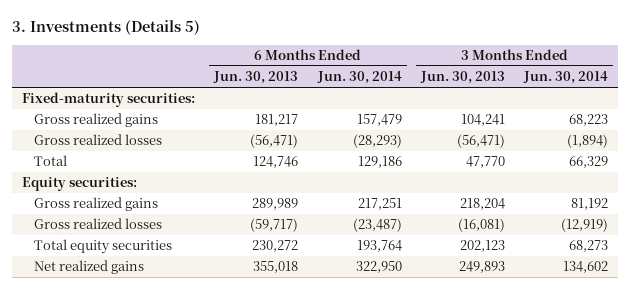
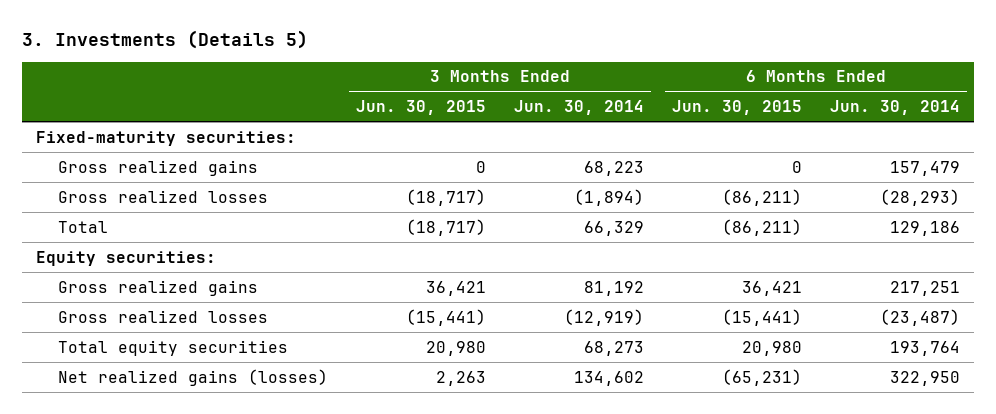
- | 6 Months Ended Jun. 30, 2013 | 6 Months Ended Jun. 30, 2014 | 3 Months Ended Jun. 30, 2013 | 3 Months Ended Jun. 30, 2014
+ | 3 Months Ended Jun. 30, 2015 | 3 Months Ended Jun. 30, 2014 | 6 Months Ended Jun. 30, 2015 | 6 Months Ended Jun. 30, 2014
- Net realized gains | 355,018 | 322,950 | 249,893 | 134,602
+ Net realized gains (losses) | 2,263 | 134,602 | (65,231) | 322,950

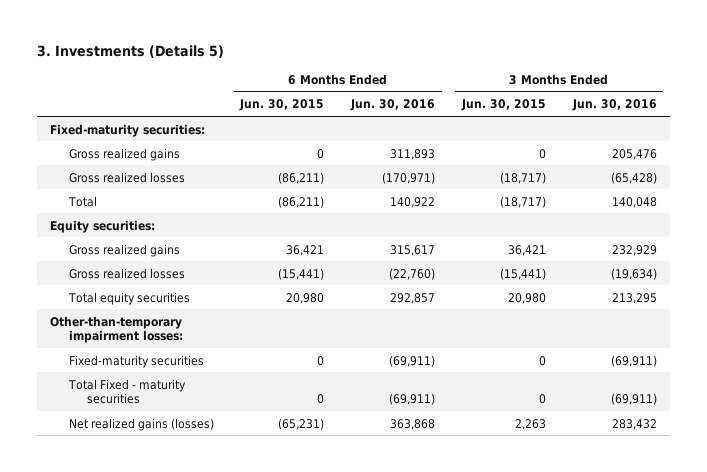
- | 3 Months Ended Jun. 30, 2015 | 3 Months Ended Jun. 30, 2014 | 6 Months Ended Jun. 30, 2015 | 6 Months Ended Jun. 30, 2014
+ | 6 Months Ended Jun. 30, 2015 | 6 Months Ended Jun. 30, 2016 | 3 Months Ended Jun. 30, 2015 | 3 Months Ended Jun. 30, 2016
+ Other-than-temporary impairment losses:
+ Fixed-maturity securities | 0 | (69,911) | 0 | (69,911)
+ Total Fixed - maturity securities | 0 | (69,911) | 0 | (69,911)

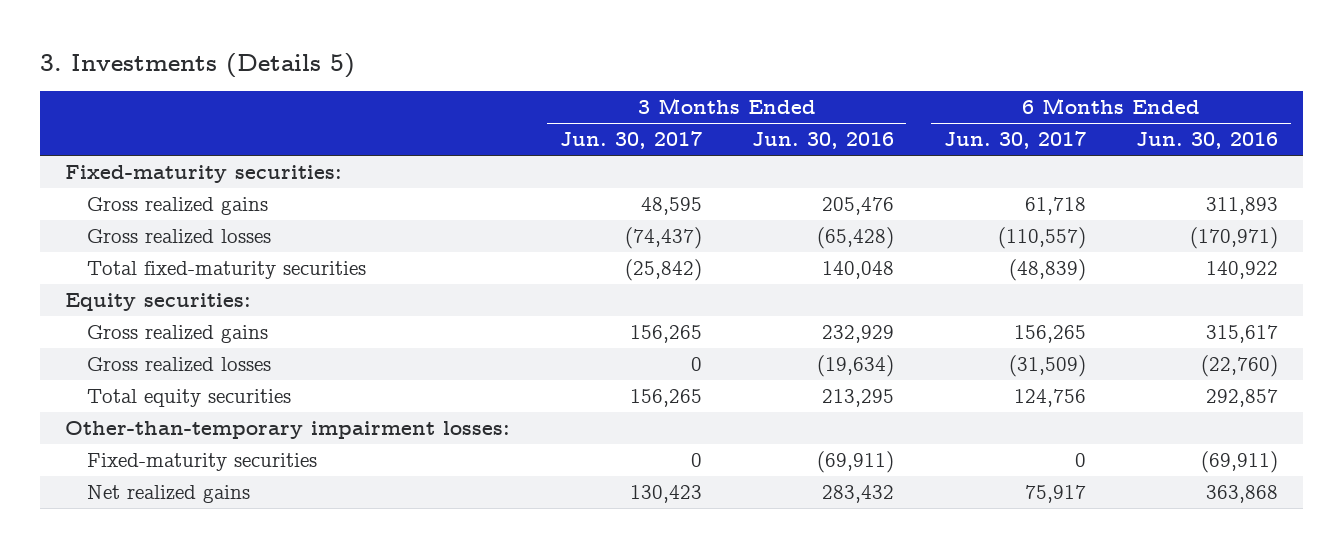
- | 6 Months Ended Jun. 30, 2015 | 6 Months Ended Jun. 30, 2016 | 3 Months Ended Jun. 30, 2015 | 3 Months Ended Jun. 30, 2016
+ | 3 Months Ended Jun. 30, 2017 | 3 Months Ended Jun. 30, 2016 | 6 Months Ended Jun. 30, 2017 | 6 Months Ended Jun. 30, 2016
- Total | (86,211) | 140,922 | (18,717) | 140,048
+ Total fixed-maturity securities | (25,842) | 140,048 | (48,839) | 140,922
- Total Fixed - maturity securities | 0 | (69,911) | 0 | (69,911)
- Net realized gains (losses) | (65,231) | 363,868 | 2,263 | 283,432
+ Net realized gains | 130,423 | 283,432 | 75,917 | 363,868

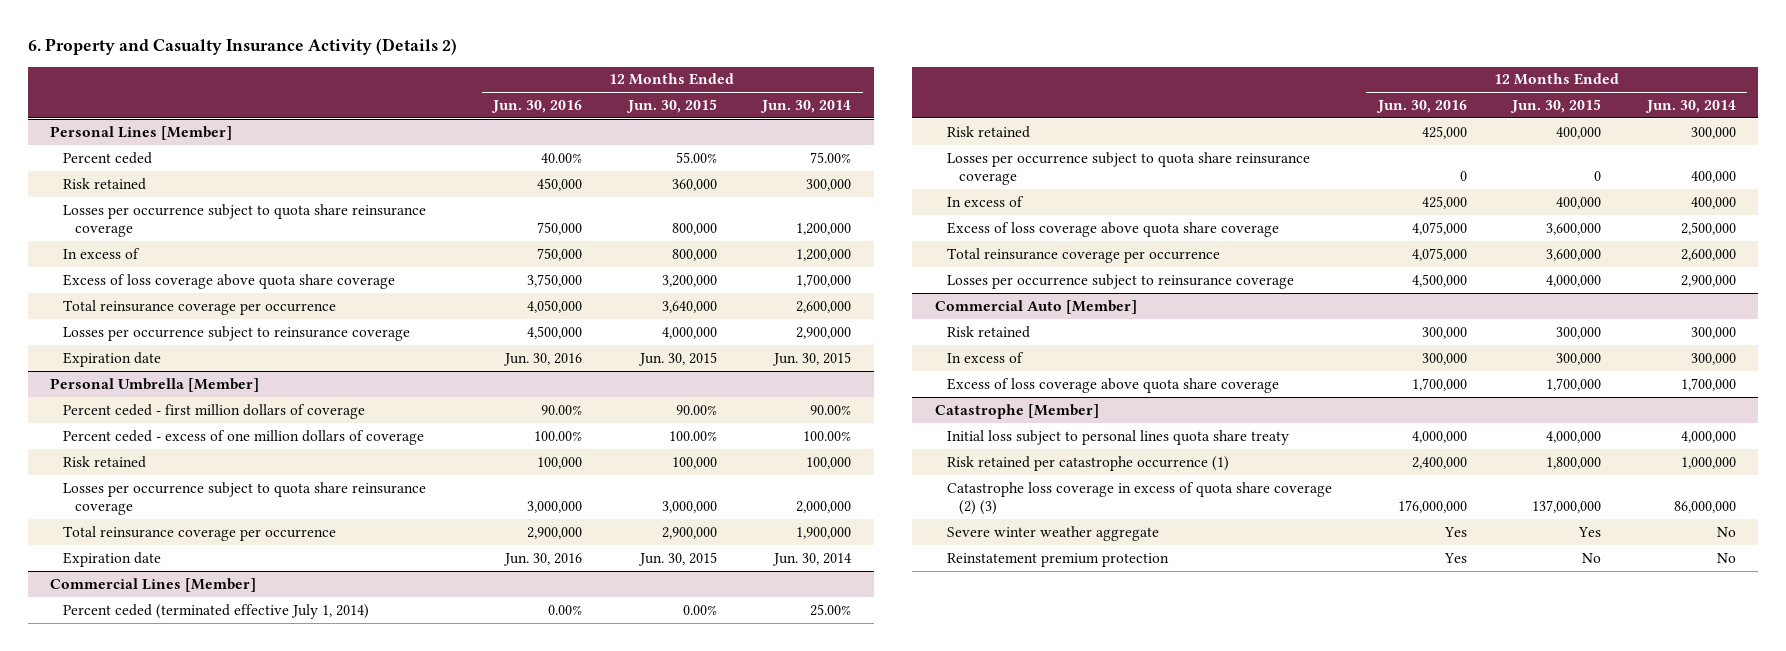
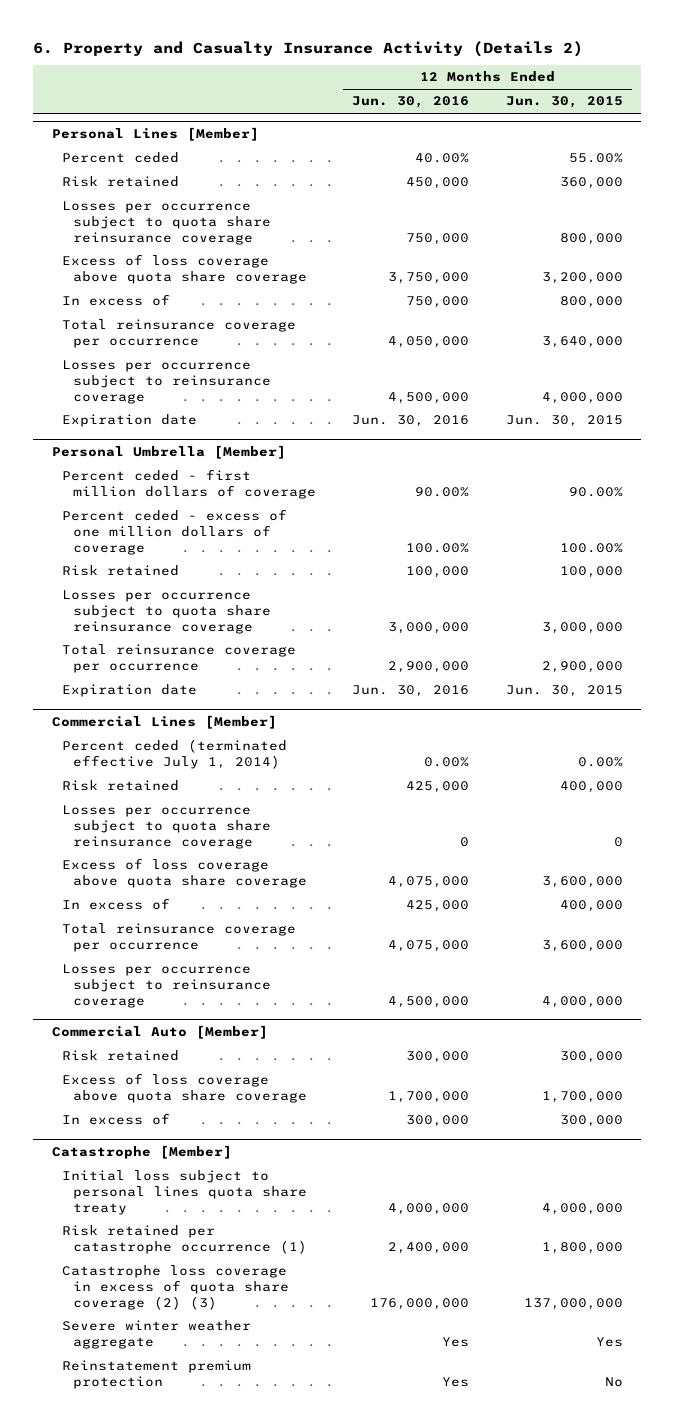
- | 12 Months Ended Jun. 30, 2016 | 12 Months Ended Jun. 30, 2015 | 12 Months Ended Jun. 30, 2014
+ | 12 Months Ended Jun. 30, 2016 | 12 Months Ended Jun. 30, 2015
@ Personal Lines [Member]
moved down: In excess of | 750,000 | 800,000
@ Commercial Lines [Member]
moved down: In excess of | 425,000 | 400,000
@ Commercial Auto [Member]
moved down: In excess of | 300,000 | 300,000

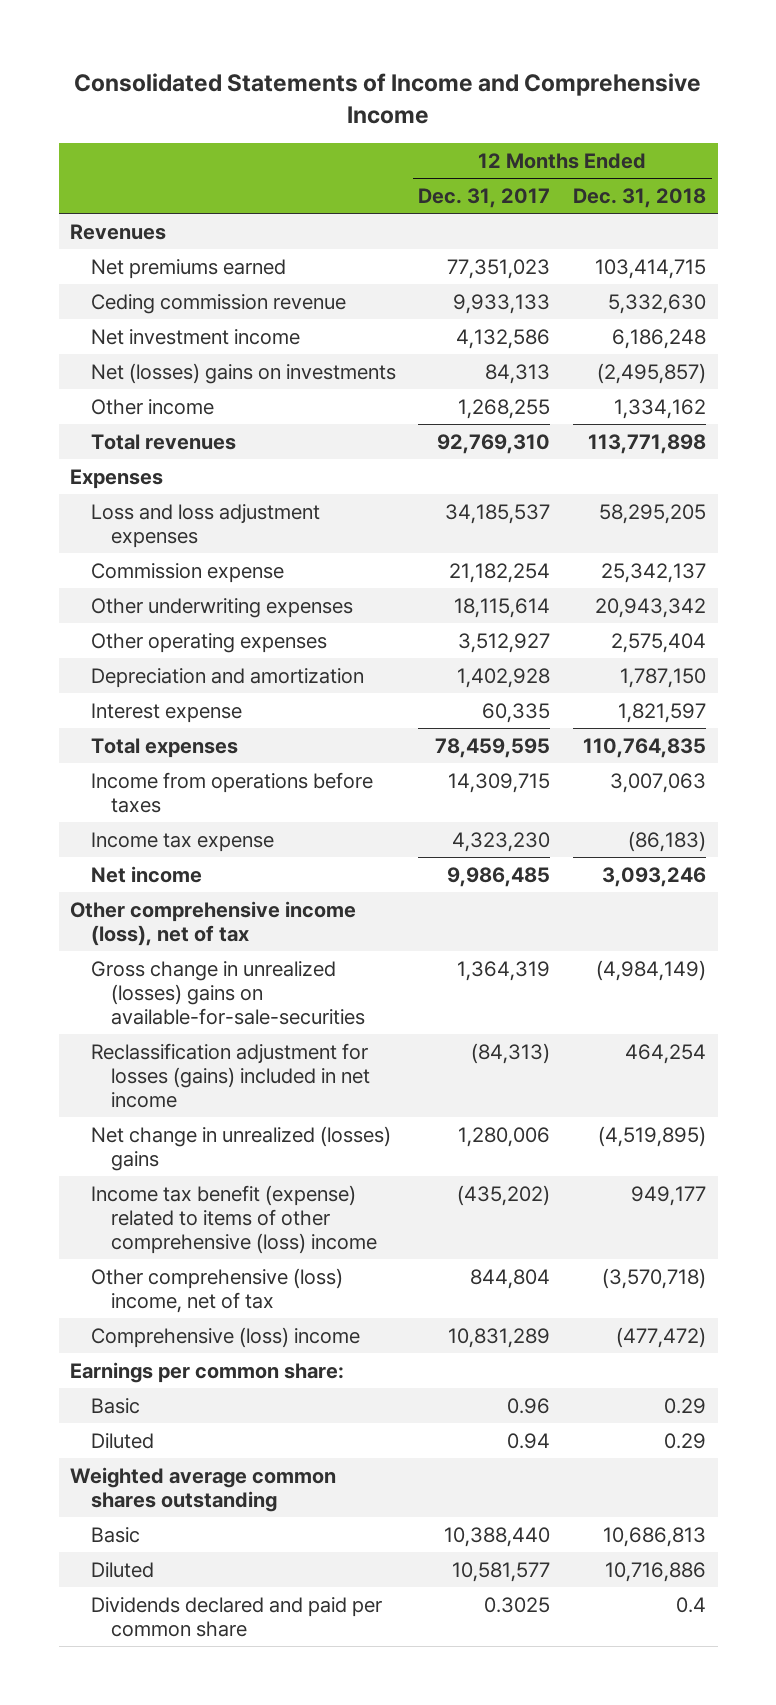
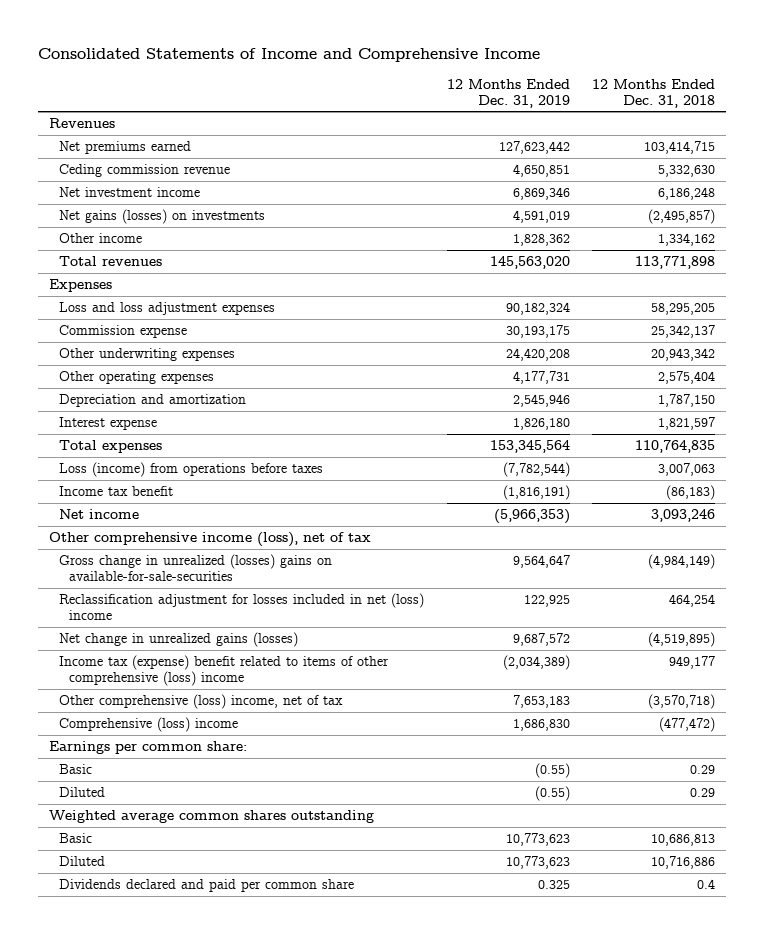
- | 12 Months Ended Dec. 31, 2017 | 12 Months Ended Dec. 31, 2018
+ | 12 Months Ended Dec. 31, 2019 | 12 Months Ended Dec. 31, 2018
- Net (losses) gains on investments | 84,313 | (2,495,857)
+ Net gains (losses) on investments | 4,591,019 | (2,495,857)
- Income from operations before taxes | 14,309,715 | 3,007,063
- Income tax expense | 4,323,230 | (86,183)
+ Loss (income) from operations before taxes | (7,782,544) | 3,007,063
+ Income tax benefit | (1,816,191) | (86,183)
- Reclassification adjustment for losses (gains) included in net income | (84,313) | 464,254
- Net change in unrealized (losses) gains | 1,280,006 | (4,519,895)
- Income tax benefit (expense) related to items of other comprehensive (loss) income | (435,202) | 949,177
+ Reclassification adjustment for losses included in net (loss) income | 122,925 | 464,254
+ Net change in unrealized gains (losses) | 9,687,572 | (4,519,895)
+ Income tax (expense) benefit related to items of other comprehensive (loss) income | (2,034,389) | 949,177

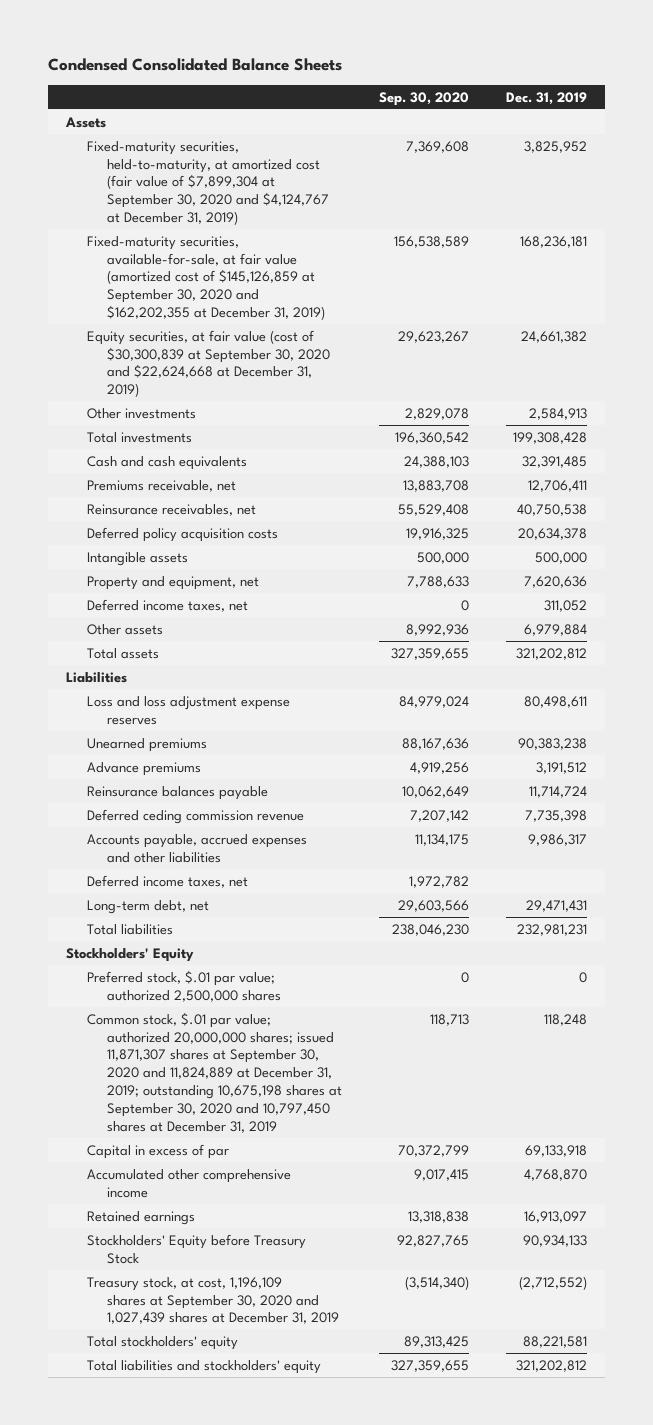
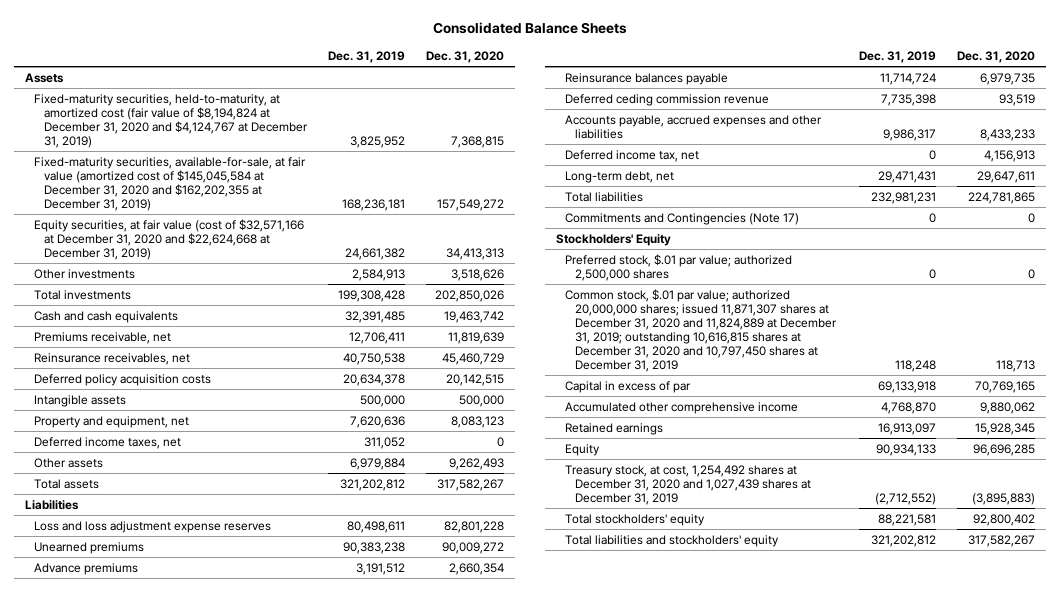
- Condensed Consolidated Balance Sheets
+ Consolidated Balance Sheets
- | Sep. 30, 2020 | Dec. 31, 2019
+ | Dec. 31, 2019 | Dec. 31, 2020
- Fixed-maturity securities, held-to-maturity, at amortized cost (fair value of $7,899,304 at September 30, 2020 and $4,124,767 at December 31, 2019) | 7,369,608 | 3,825,952
- Fixed-maturity securities, available-for-sale, at fair value (amortized cost of $145,126,859 at September 30, 2020 and $162,202,355 at December 31, 2019) | 156,538,589 | 168,236,181
- Equity securities, at fair value (cost of $30,300,839 at September 30, 2020 and $22,624,668 at December 31, 2019) | 29,623,267 | 24,661,382
+ Fixed-maturity securities, held-to-maturity, at amortized cost (fair value of $8,194,824 at December 31, 2020 and $4,124,767 at December 31, 2019) | 3,825,952 | 7,368,815
+ Fixed-maturity securities, available-for-sale, at fair value (amortized cost of $145,045,584 at December 31, 2020 and $162,202,355 at December 31, 2019) | 168,236,181 | 157,549,272
+ Equity securities, at fair value (cost of $32,571,166 at December 31, 2020 and $22,624,668 at December 31, 2019) | 24,661,382 | 34,413,313
- Deferred income taxes, net | 1,972,782 |
+ Deferred income tax, net | 0 | 4,156,913
+ Commitments and Contingencies (Note 17) | 0 | 0
- Common stock, $.01 par value; authorized 20,000,000 shares; issued 11,871,307 shares at September 30, 2020 and 11,824,889 at December 31, 2019; outstanding 10,675,198 shares at September 30, 2020 and 10,797,450 shares at December 31, 2019 | 118,713 | 118,248
+ Common stock, $.01 par value; authorized 20,000,000 shares; issued 11,871,307 shares at December 31, 2020 and 11,824,889 at December 31, 2019; outstanding 10,616,815 shares at December 31, 2020 and 10,797,450 shares at December 31, 2019 | 118,248 | 118,713
- Stockholders' Equity before Treasury Stock | 92,827,765 | 90,934,133
- Treasury stock, at cost, 1,196,109 shares at September 30, 2020 and 1,027,439 shares at December 31, 2019 | (3,514,340) | (2,712,552)
+ Equity | 90,934,133 | 96,696,285
+ Treasury stock, at cost, 1,254,492 shares at December 31, 2020 and 1,027,439 shares at December 31, 2019 | (2,712,552) | (3,895,883)

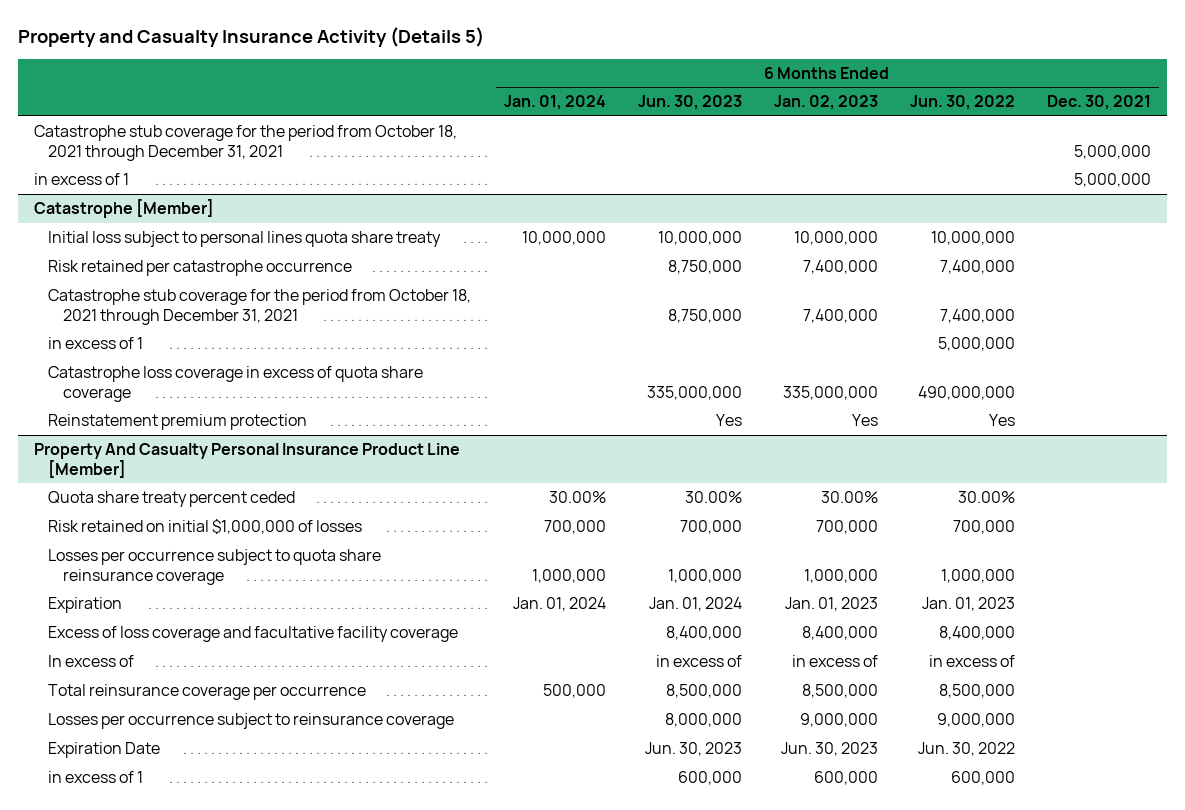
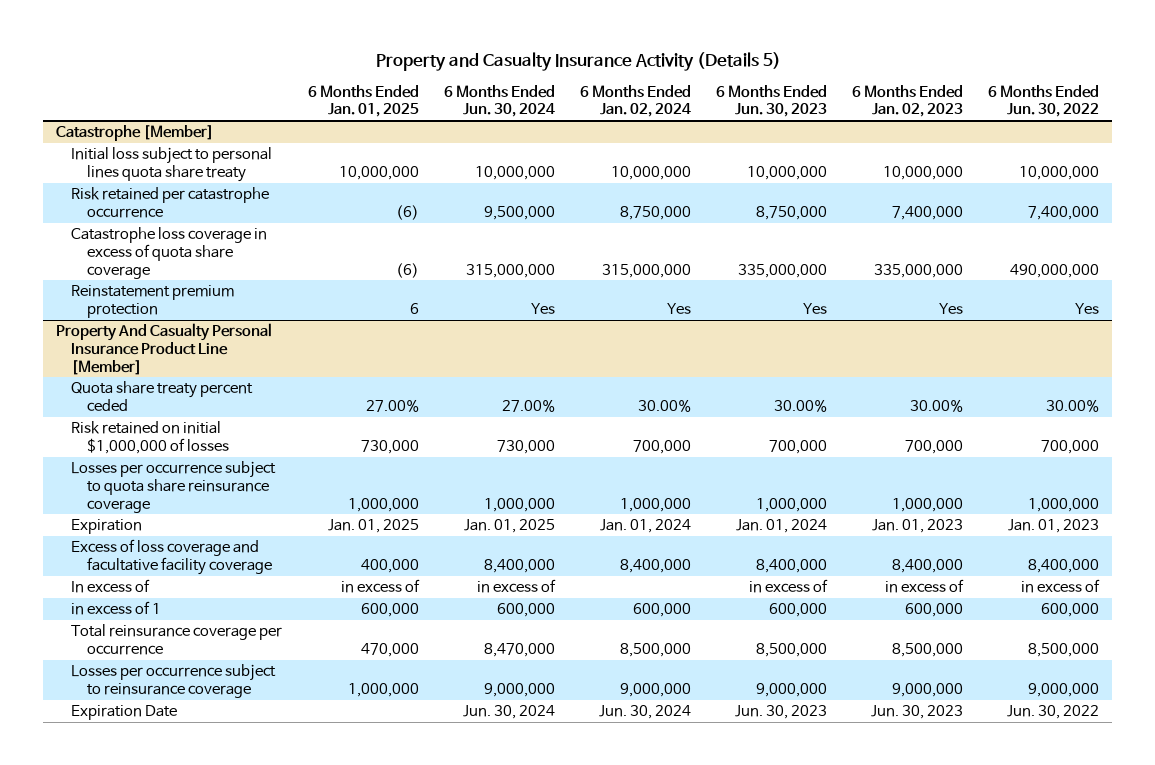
- | 6 Months Ended Jan. 01, 2024 | 6 Months Ended Jun. 30, 2023 | 6 Months Ended Jan. 02, 2023 | 6 Months Ended Jun. 30, 2022 | 6 Months Ended Dec. 30, 2021
+ | 6 Months Ended Jan. 01, 2025 | 6 Months Ended Jun. 30, 2024 | 6 Months Ended Jan. 02, 2024 | 6 Months Ended Jun. 30, 2023 | 6 Months Ended Jan. 02, 2023 | 6 Months Ended Jun. 30, 2022
- Catastrophe stub coverage for the period from October 18, 2021 through December 31, 2021 | | | | | 5,000,000
- in excess of 1 | | | | | 5,000,000
@ Catastrophe [Member]
- Catastrophe stub coverage for the period from October 18, 2021 through December 31, 2021 | | 8,750,000 | 7,400,000 | 7,400,000 |
- in excess of 1 | | | | 5,000,000 |
@ Property And Casualty Personal Insurance Product Line [Member]
moved up: in excess of 1 | 600,000 | 600,000 | 600,000 | 600,000 | 600,000 | 600,000
- Losses per occurrence subject to reinsurance coverage | | 8,000,000 | 9,000,000 | 9,000,000 |
+ Losses per occurrence subject to reinsurance coverage | 1,000,000 | 9,000,000 | 9,000,000 | 9,000,000 | 9,000,000 | 9,000,000

